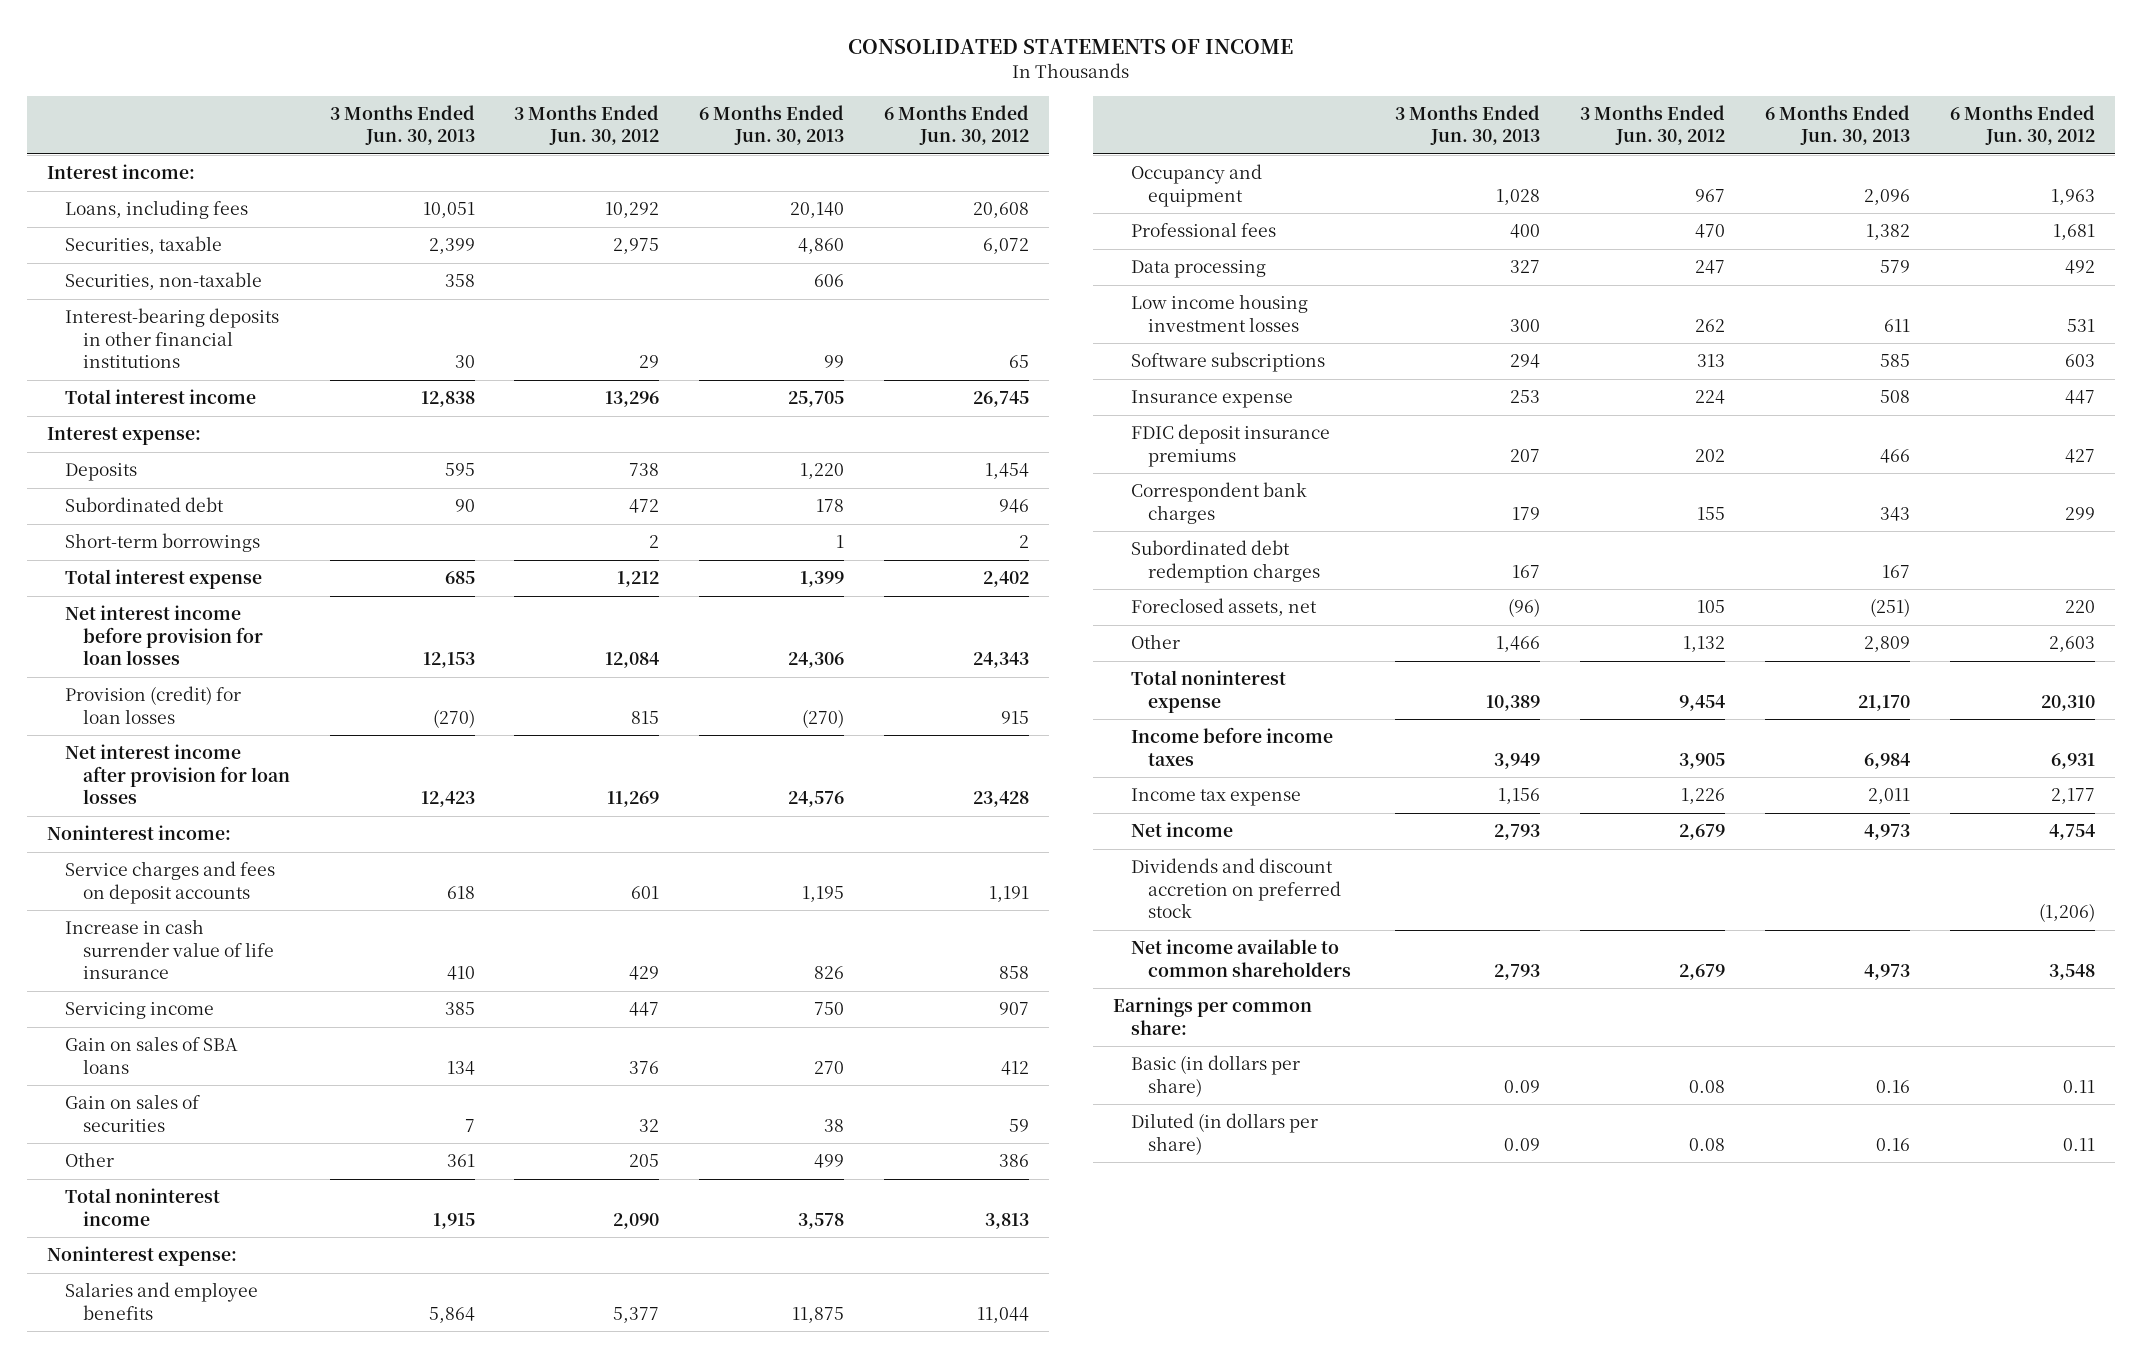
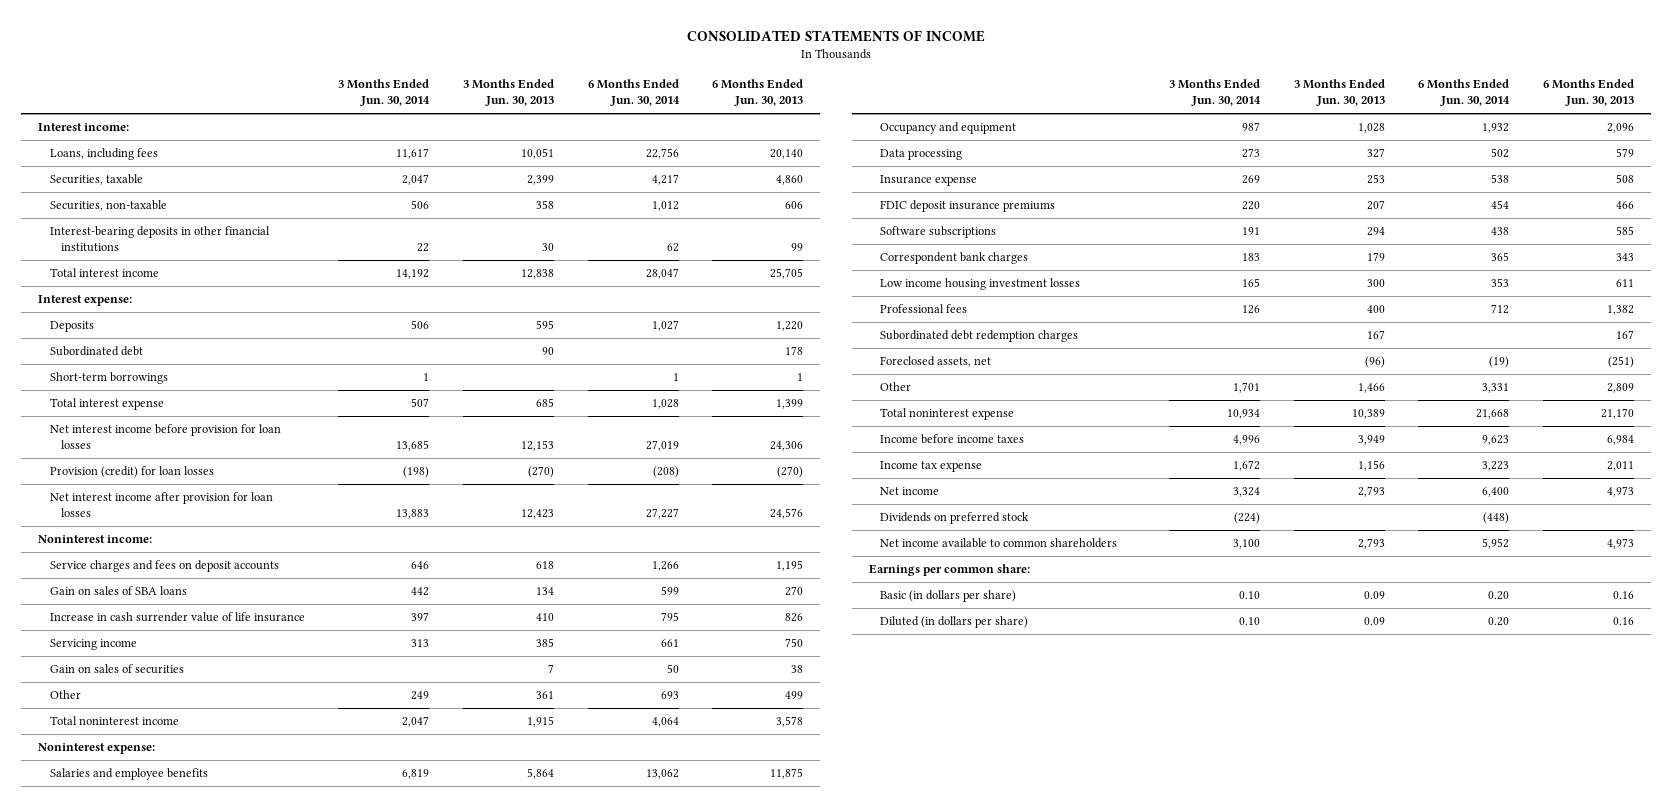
- | 3 Months Ended Jun. 30, 2013 | 3 Months Ended Jun. 30, 2012 | 6 Months Ended Jun. 30, 2013 | 6 Months Ended Jun. 30, 2012
+ | 3 Months Ended Jun. 30, 2014 | 3 Months Ended Jun. 30, 2013 | 6 Months Ended Jun. 30, 2014 | 6 Months Ended Jun. 30, 2013
moved up: Gain on sales of SBA loans | 442 | 134 | 599 | 270
moved down: Software subscriptions | 191 | 294 | 438 | 585
moved down: Low income housing investment losses | 165 | 300 | 353 | 611
moved down: Professional fees | 126 | 400 | 712 | 1,382
- Dividends and discount accretion on preferred stock | | | | (1,206)
+ Dividends on preferred stock | (224) | | (448) |

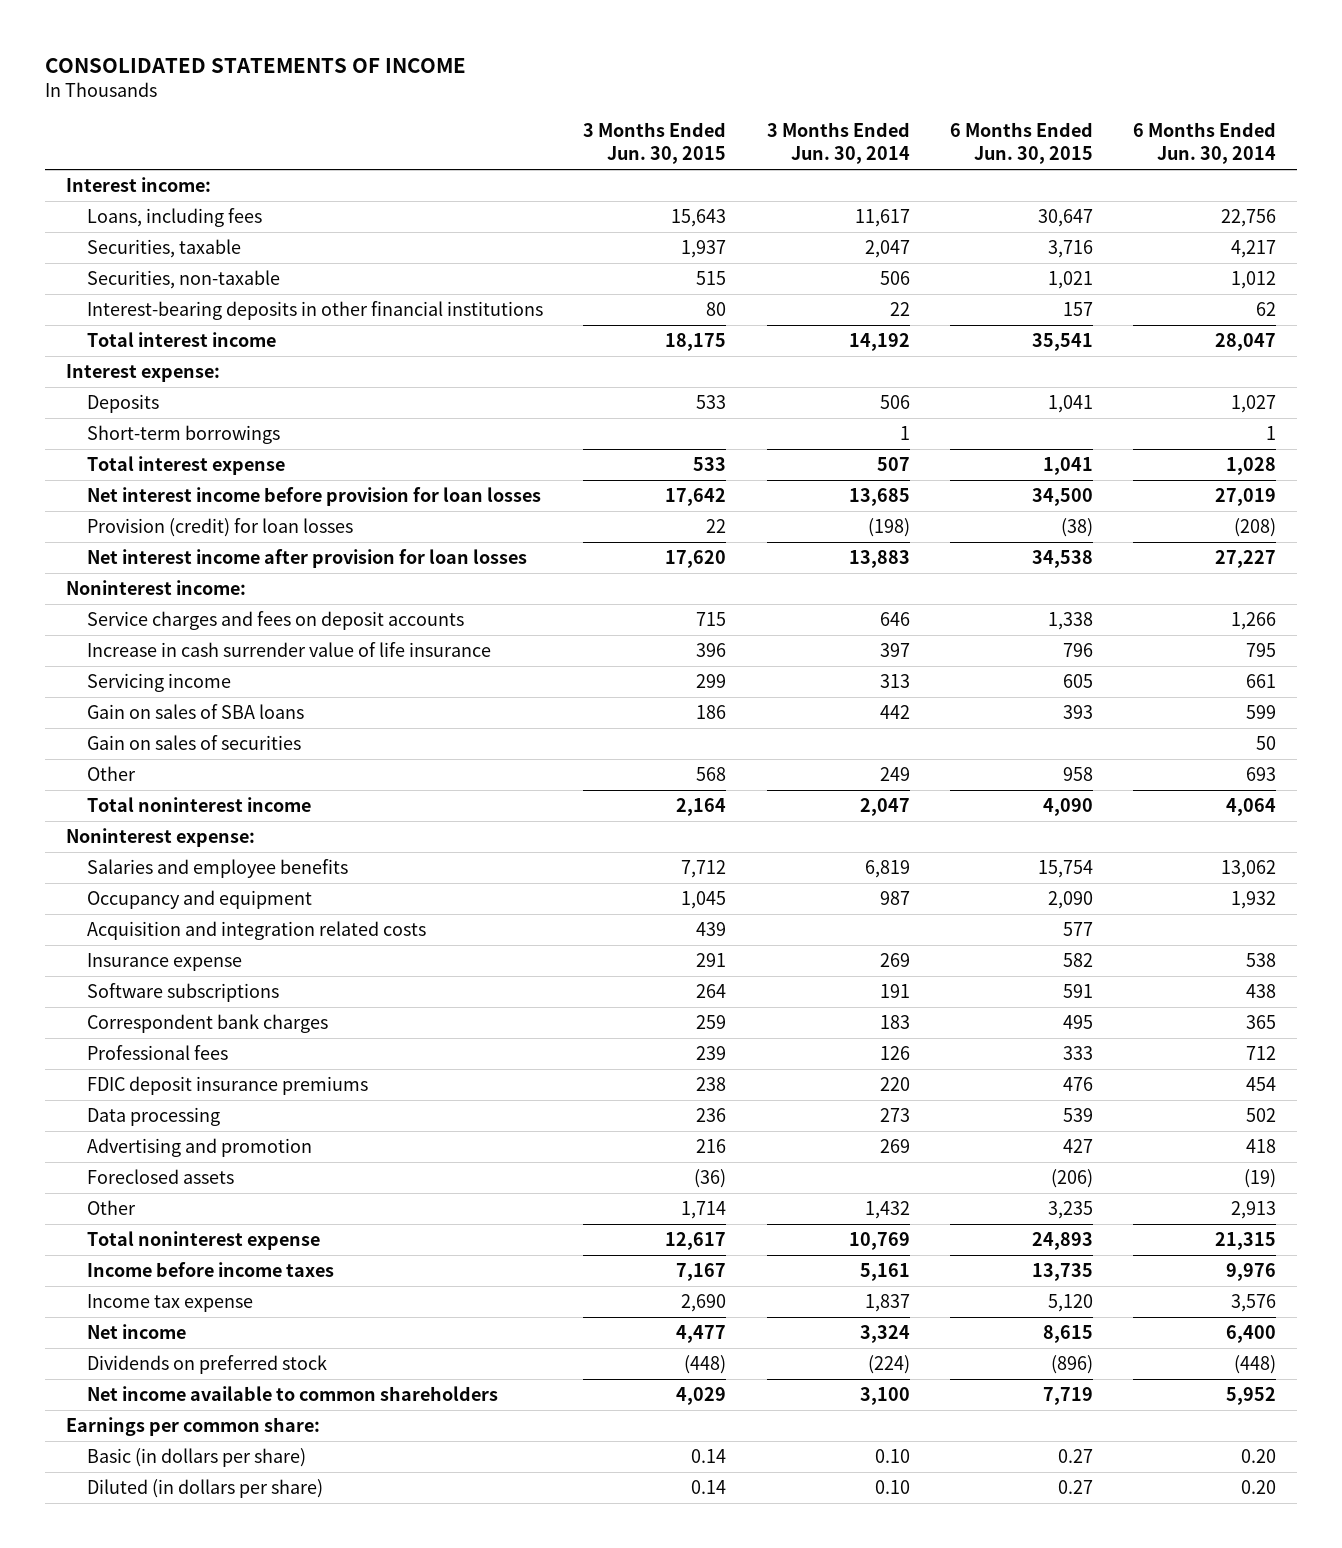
- | 3 Months Ended Jun. 30, 2014 | 3 Months Ended Jun. 30, 2013 | 6 Months Ended Jun. 30, 2014 | 6 Months Ended Jun. 30, 2013
+ | 3 Months Ended Jun. 30, 2015 | 3 Months Ended Jun. 30, 2014 | 6 Months Ended Jun. 30, 2015 | 6 Months Ended Jun. 30, 2014
- Subordinated debt | | 90 | | 178
moved down: Gain on sales of SBA loans | 186 | 442 | 393 | 599
+ Acquisition and integration related costs | 439 | | 577 |
- Low income housing investment losses | 165 | 300 | 353 | 611
- Subordinated debt redemption charges | | 167 | | 167
- Foreclosed assets, net | | (96) | (19) | (251)
- Other | 1,701 | 1,466 | 3,331 | 2,809
- Total noninterest expense | 10,934 | 10,389 | 21,668 | 21,170
- Income before income taxes | 4,996 | 3,949 | 9,623 | 6,984
- Income tax expense | 1,672 | 1,156 | 3,223 | 2,011
moved down: FDIC deposit insurance premiums | 238 | 220 | 476 | 454
moved down: Data processing | 236 | 273 | 539 | 502
+ Advertising and promotion | 216 | 269 | 427 | 418
+ Foreclosed assets | (36) | | (206) | (19)
+ Other | 1,714 | 1,432 | 3,235 | 2,913
+ Total noninterest expense | 12,617 | 10,769 | 24,893 | 21,315
+ Income before income taxes | 7,167 | 5,161 | 13,735 | 9,976
+ Income tax expense | 2,690 | 1,837 | 5,120 | 3,576

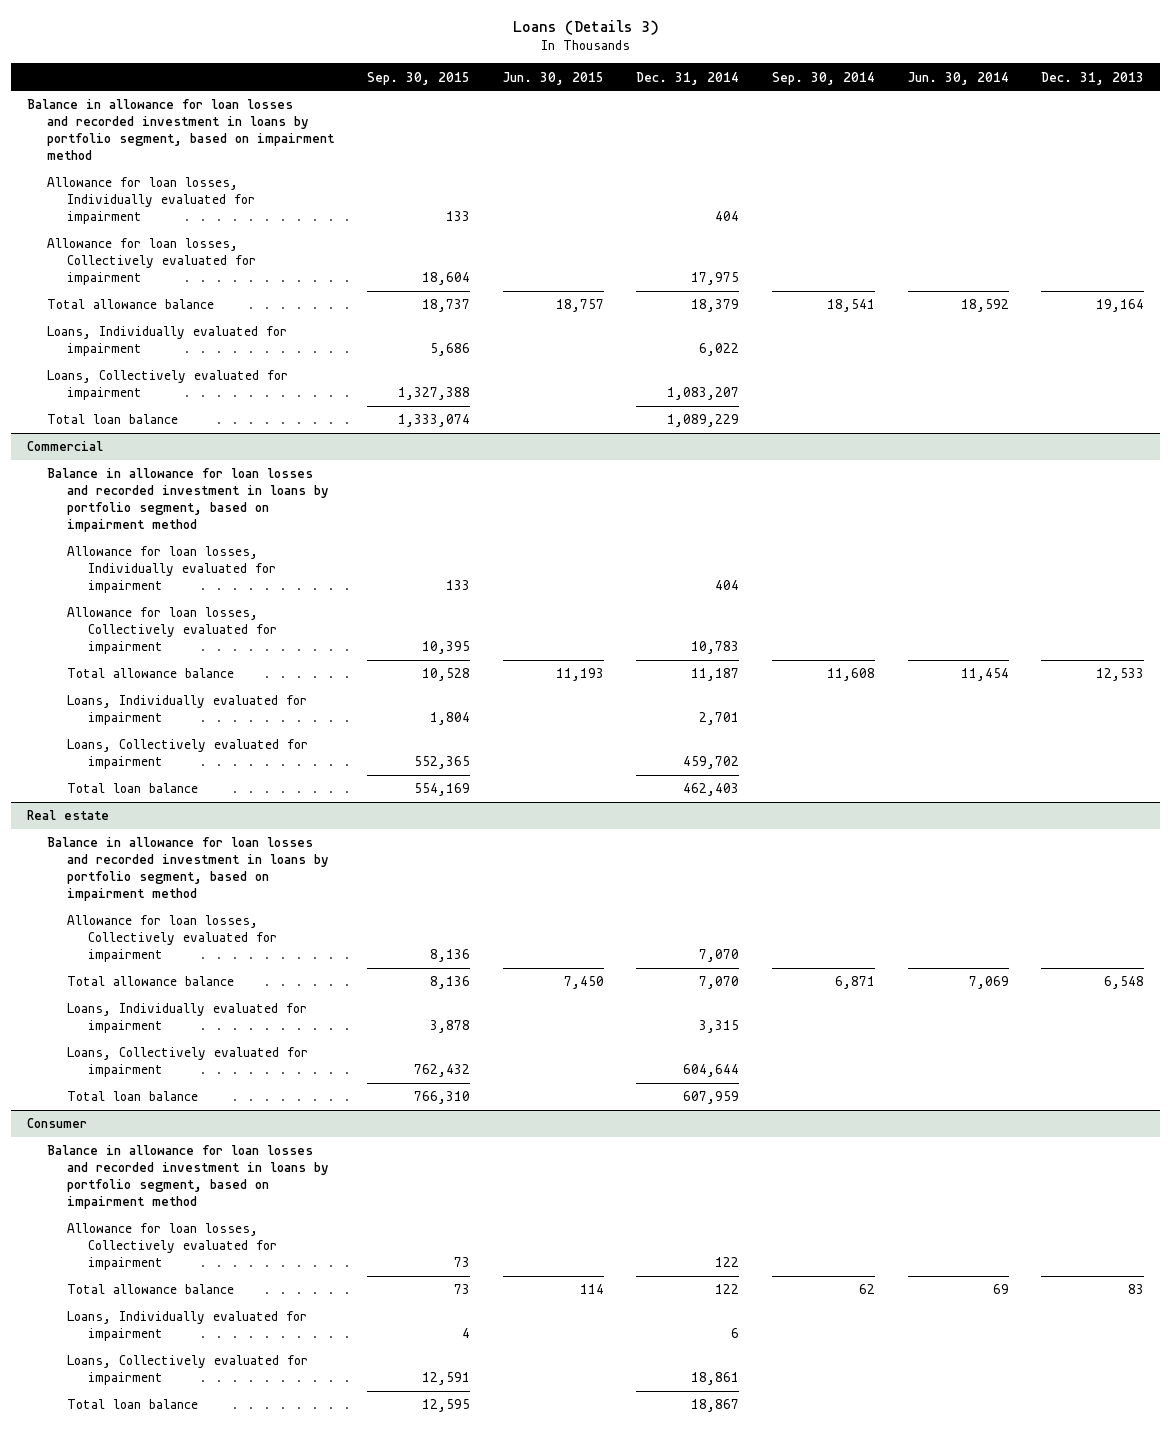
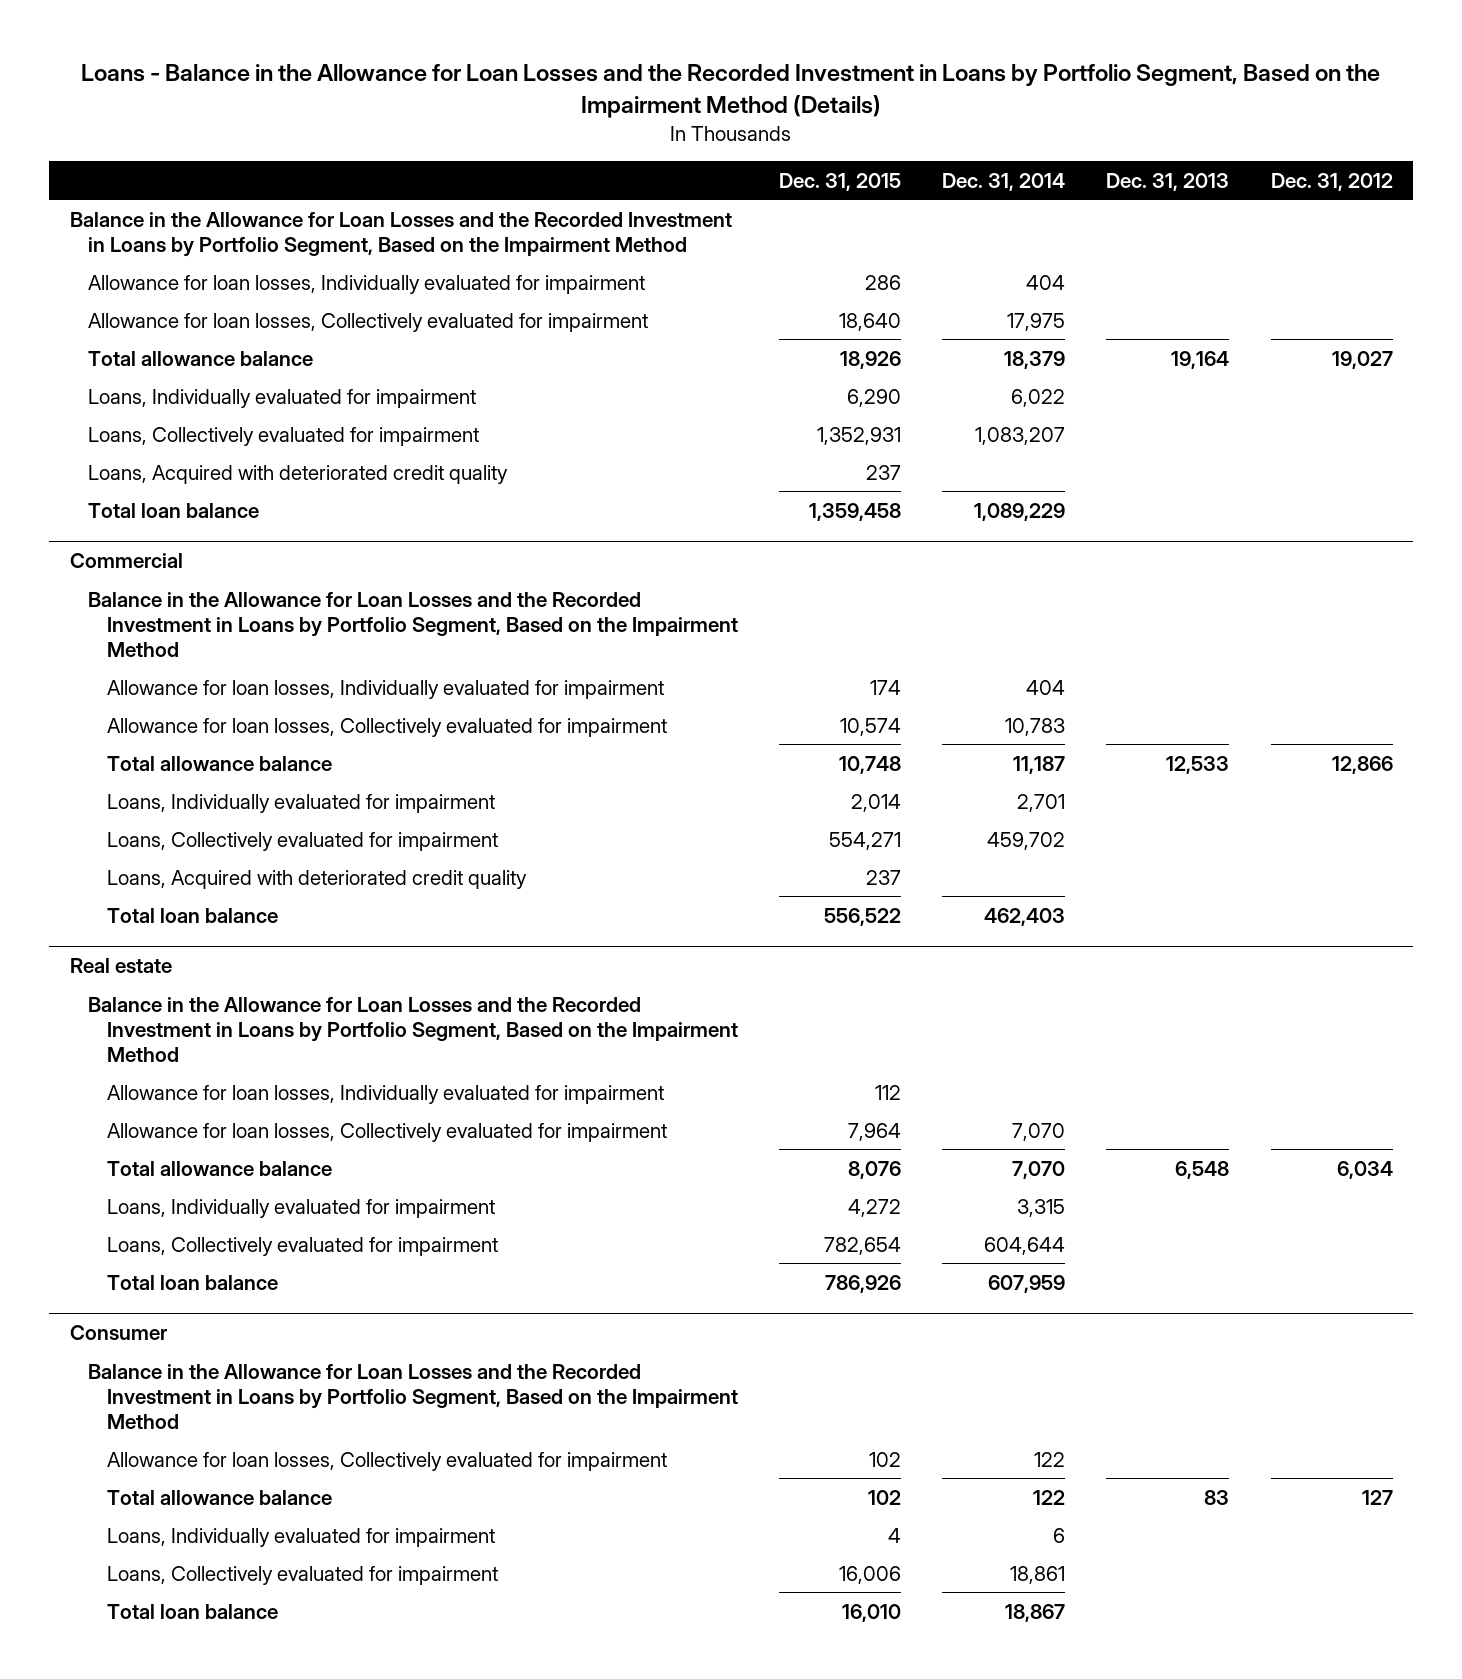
- Loans (Details 3)
+ Loans - Balance in the Allowance for Loan Losses and the Recorded Investment in Loans by Portfolio Segment, Based on the Impairment Method (Details)
- | Sep. 30, 2015 | Jun. 30, 2015 | Dec. 31, 2014 | Sep. 30, 2014 | Jun. 30, 2014 | Dec. 31, 2013
+ | Dec. 31, 2015 | Dec. 31, 2014 | Dec. 31, 2013 | Dec. 31, 2012
- Balance in allowance for loan losses and recorded investment in loans by portfolio segment, based on impairment method
+ Balance in the Allowance for Loan Losses and the Recorded Investment in Loans by Portfolio Segment, Based on the Impairment Method
+ Loans, Acquired with deteriorated credit quality | 237 | | |
@ Commercial
- Balance in allowance for loan losses and recorded investment in loans by portfolio segment, based on impairment method
+ Balance in the Allowance for Loan Losses and the Recorded Investment in Loans by Portfolio Segment, Based on the Impairment Method
+ Loans, Acquired with deteriorated credit quality | 237 | | |
@ Real estate
- Balance in allowance for loan losses and recorded investment in loans by portfolio segment, based on impairment method
+ Balance in the Allowance for Loan Losses and the Recorded Investment in Loans by Portfolio Segment, Based on the Impairment Method
+ Allowance for loan losses, Individually evaluated for impairment | 112 | | |
@ Consumer
- Balance in allowance for loan losses and recorded investment in loans by portfolio segment, based on impairment method
+ Balance in the Allowance for Loan Losses and the Recorded Investment in Loans by Portfolio Segment, Based on the Impairment Method

